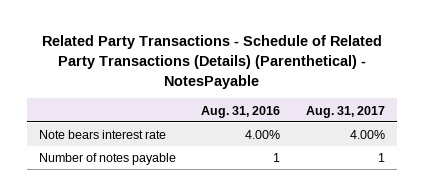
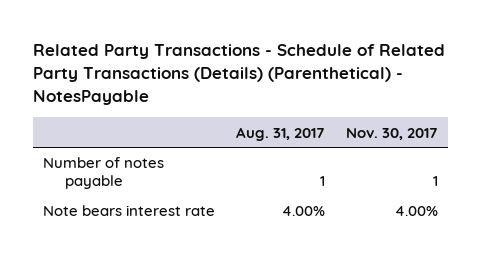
- | Aug. 31, 2016 | Aug. 31, 2017
+ | Aug. 31, 2017 | Nov. 30, 2017
moved down: Note bears interest rate | 4.00% | 4.00%

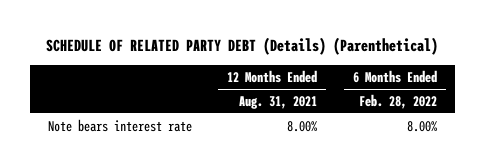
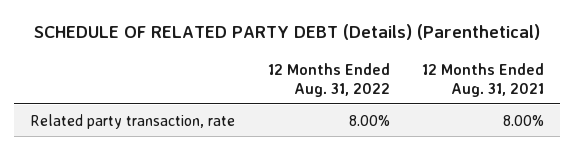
- | 12 Months Ended Aug. 31, 2021 | 6 Months Ended Feb. 28, 2022
+ | 12 Months Ended Aug. 31, 2022 | 12 Months Ended Aug. 31, 2021
- Note bears interest rate | 8.00% | 8.00%
+ Related party transaction, rate | 8.00% | 8.00%

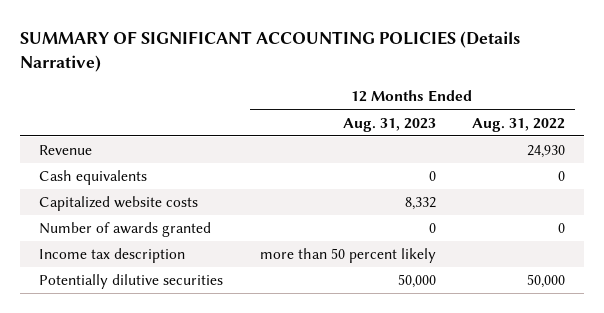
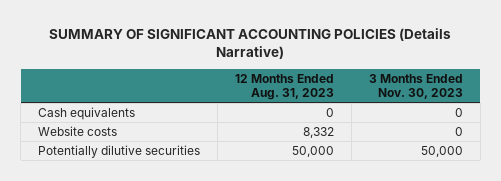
- | 12 Months Ended Aug. 31, 2023 | 12 Months Ended Aug. 31, 2022
+ | 12 Months Ended Aug. 31, 2023 | 3 Months Ended Nov. 30, 2023
- Revenue | | 24,930
- Capitalized website costs | 8,332 |
- Number of awards granted | 0 | 0
- Income tax description | more than 50 percent likely |
+ Website costs | 8,332 | 0

